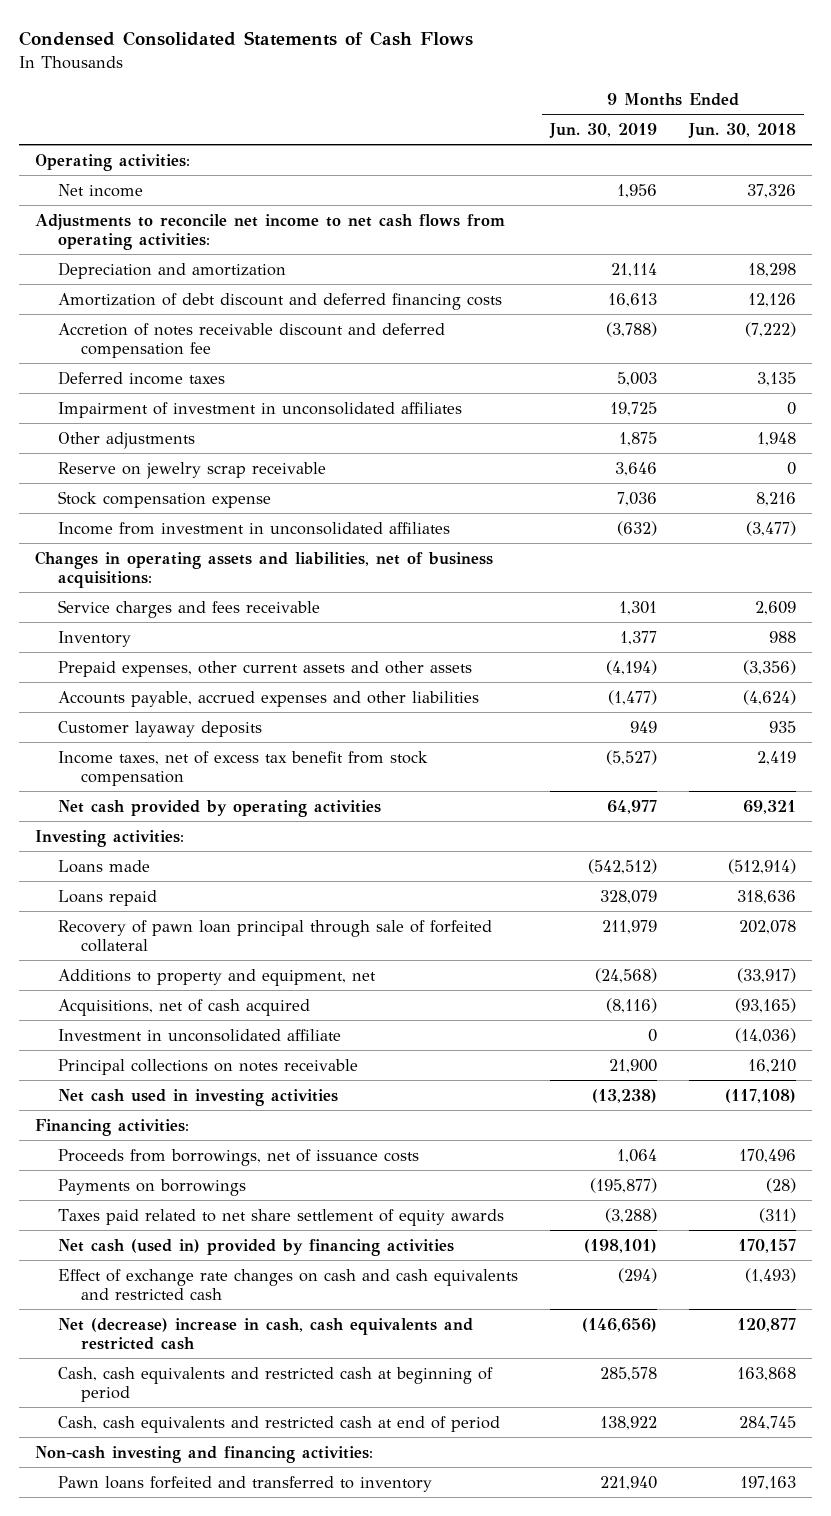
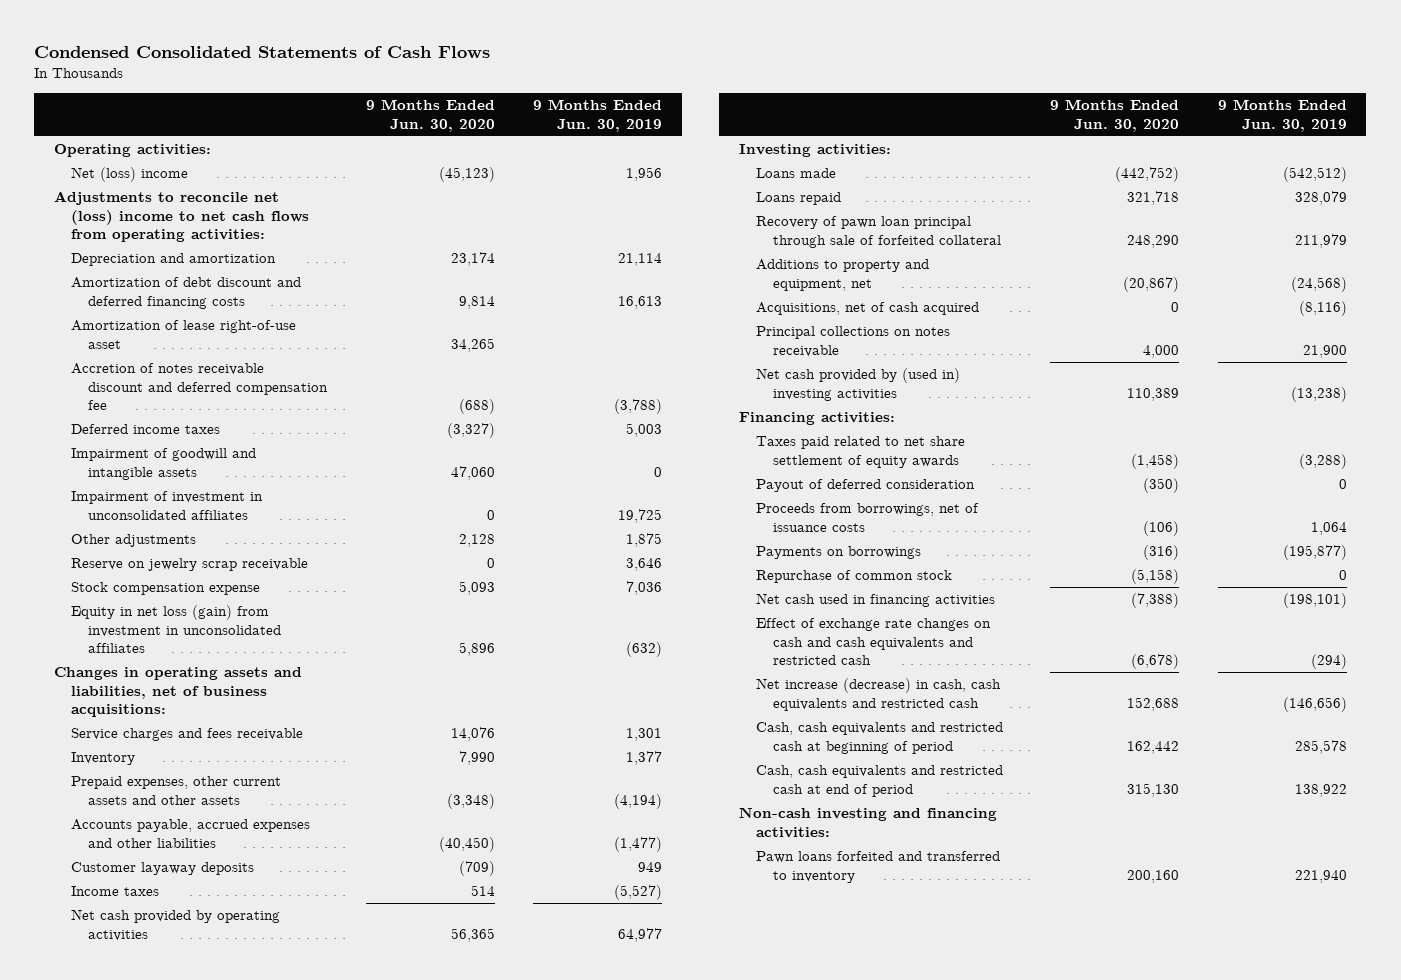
- | 9 Months Ended Jun. 30, 2019 | 9 Months Ended Jun. 30, 2018
+ | 9 Months Ended Jun. 30, 2020 | 9 Months Ended Jun. 30, 2019
- Net income | 1,956 | 37,326
- Adjustments to reconcile net income to net cash flows from operating activities:
+ Net (loss) income | (45,123) | 1,956
+ Adjustments to reconcile net (loss) income to net cash flows from operating activities:
+ Amortization of lease right-of-use asset | 34,265 |
+ Impairment of goodwill and intangible assets | 47,060 | 0
- Income from investment in unconsolidated affiliates | (632) | (3,477)
+ Equity in net loss (gain) from investment in unconsolidated affiliates | 5,896 | (632)
- Income taxes, net of excess tax benefit from stock compensation | (5,527) | 2,419
+ Income taxes | 514 | (5,527)
- Investment in unconsolidated affiliate | 0 | (14,036)
- Net cash used in investing activities | (13,238) | (117,108)
+ Net cash provided by (used in) investing activities | 110,389 | (13,238)
moved up: Taxes paid related to net share settlement of equity awards | (1,458) | (3,288)
+ Payout of deferred consideration | (350) | 0
- Net cash (used in) provided by financing activities | (198,101) | 170,157
+ Repurchase of common stock | (5,158) | 0
+ Net cash used in financing activities | (7,388) | (198,101)
- Net (decrease) increase in cash, cash equivalents and restricted cash | (146,656) | 120,877
+ Net increase (decrease) in cash, cash equivalents and restricted cash | 152,688 | (146,656)

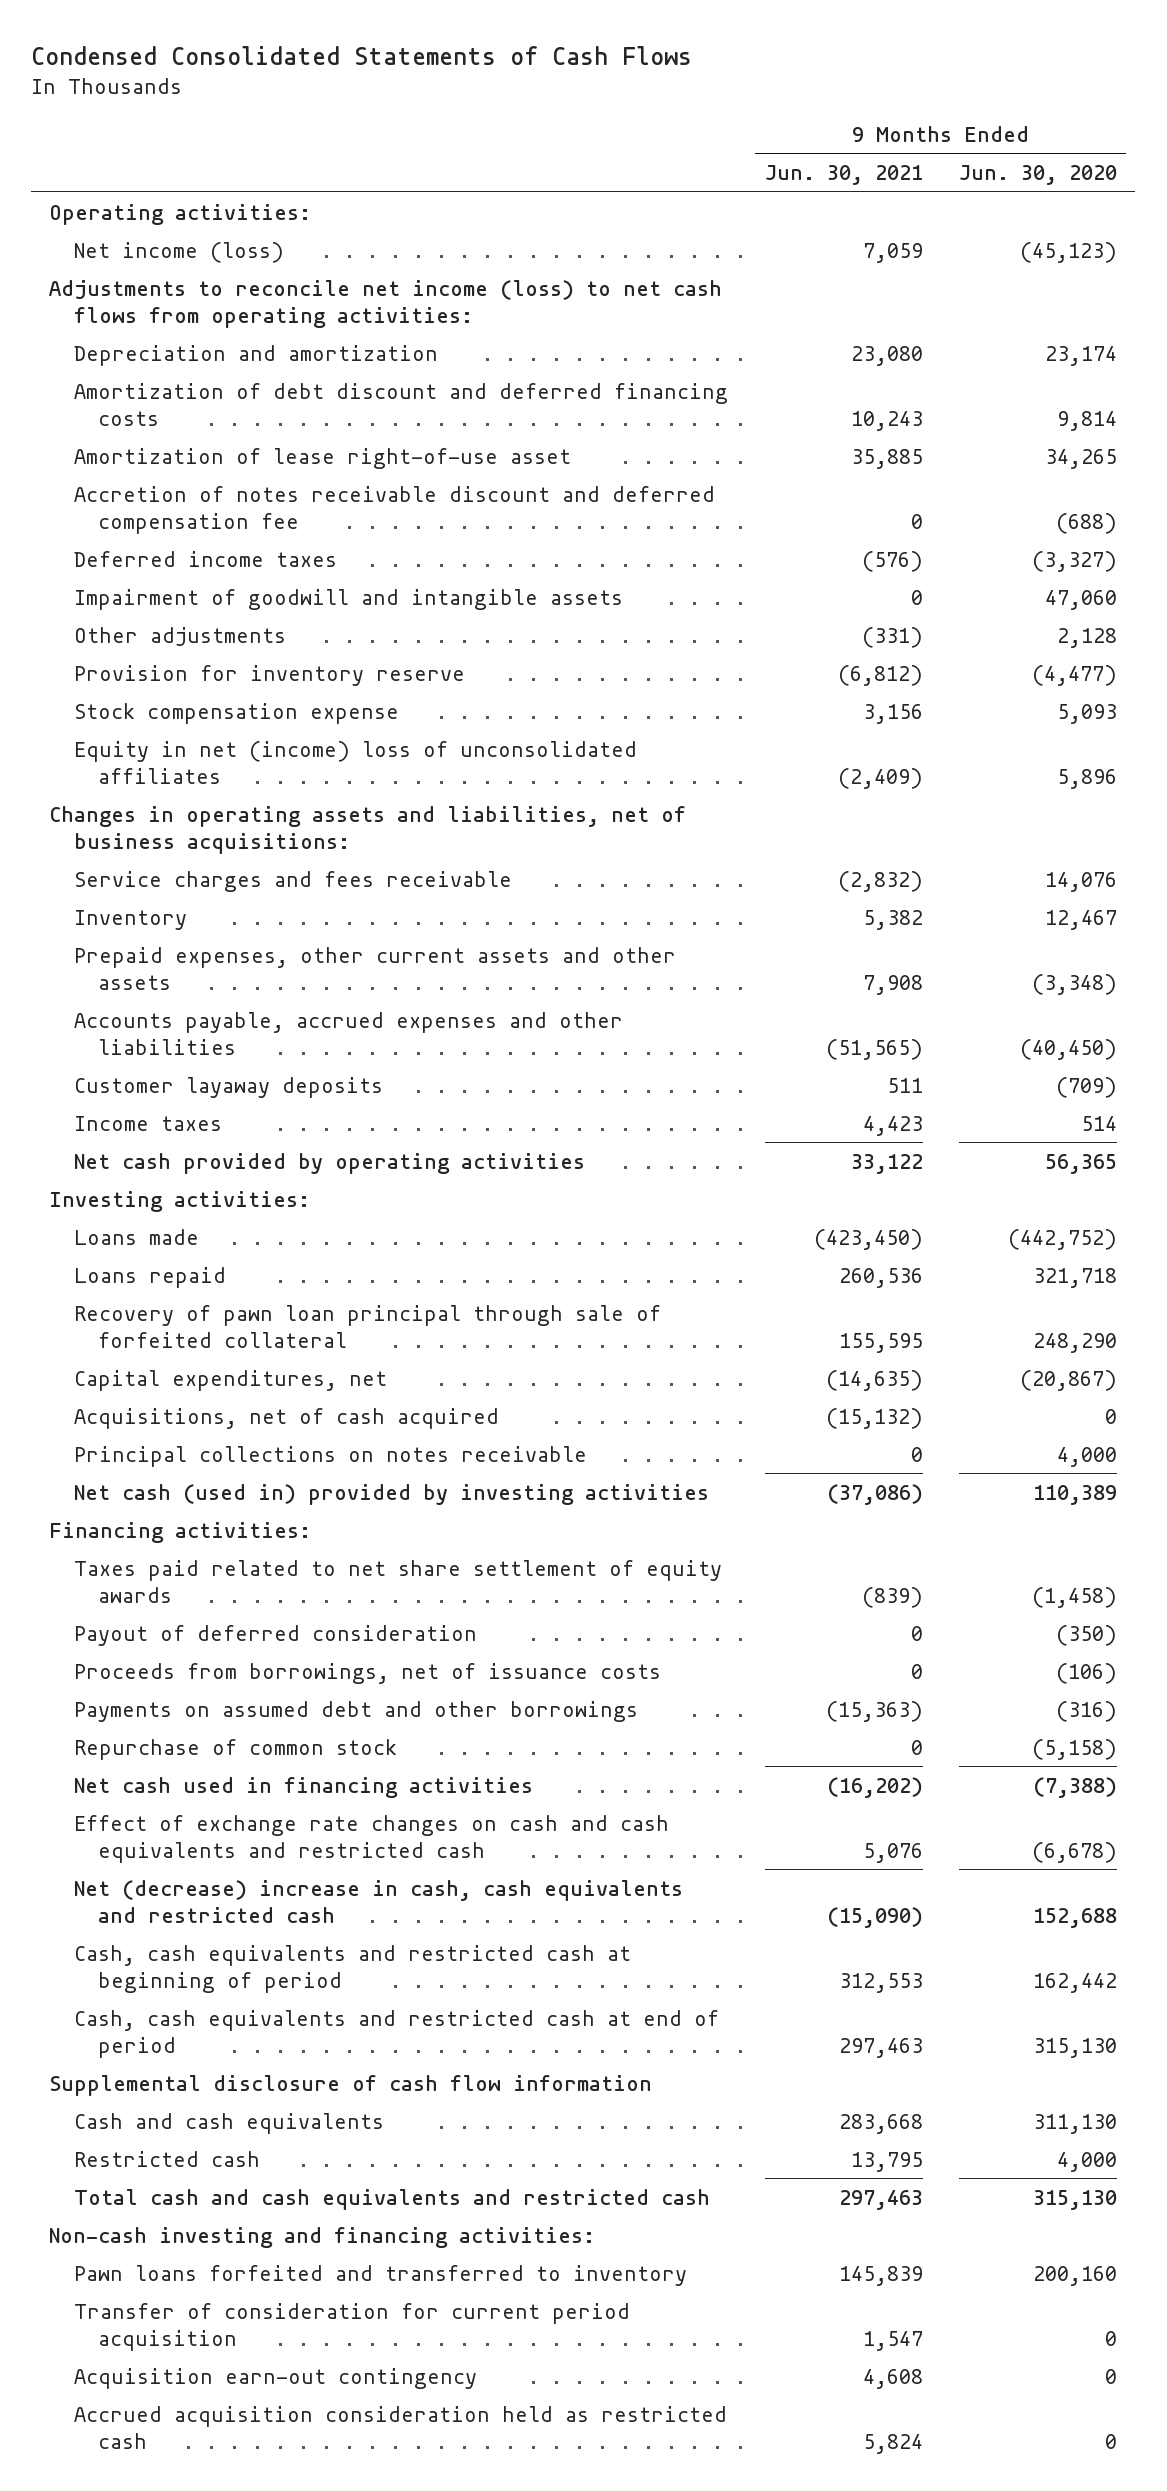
- | 9 Months Ended Jun. 30, 2020 | 9 Months Ended Jun. 30, 2019
+ | 9 Months Ended Jun. 30, 2021 | 9 Months Ended Jun. 30, 2020
- Net (loss) income | (45,123) | 1,956
- Adjustments to reconcile net (loss) income to net cash flows from operating activities:
+ Net income (loss) | 7,059 | (45,123)
+ Adjustments to reconcile net income (loss) to net cash flows from operating activities:
- Impairment of investment in unconsolidated affiliates | 0 | 19,725
- Reserve on jewelry scrap receivable | 0 | 3,646
+ Provision for inventory reserve | (6,812) | (4,477)
- Equity in net loss (gain) from investment in unconsolidated affiliates | 5,896 | (632)
+ Equity in net (income) loss of unconsolidated affiliates | (2,409) | 5,896
- Inventory | 7,990 | 1,377
+ Inventory | 5,382 | 12,467
- Additions to property and equipment, net | (20,867) | (24,568)
+ Capital expenditures, net | (14,635) | (20,867)
- Net cash provided by (used in) investing activities | 110,389 | (13,238)
+ Net cash (used in) provided by investing activities | (37,086) | 110,389
- Payments on borrowings | (316) | (195,877)
+ Payments on assumed debt and other borrowings | (15,363) | (316)
- Net increase (decrease) in cash, cash equivalents and restricted cash | 152,688 | (146,656)
+ Net (decrease) increase in cash, cash equivalents and restricted cash | (15,090) | 152,688
+ Supplemental disclosure of cash flow information
+ Cash and cash equivalents | 283,668 | 311,130
+ Restricted cash | 13,795 | 4,000
+ Total cash and cash equivalents and restricted cash | 297,463 | 315,130
+ Transfer of consideration for current period acquisition | 1,547 | 0
+ Acquisition earn-out contingency | 4,608 | 0
+ Accrued acquisition consideration held as restricted cash | 5,824 | 0

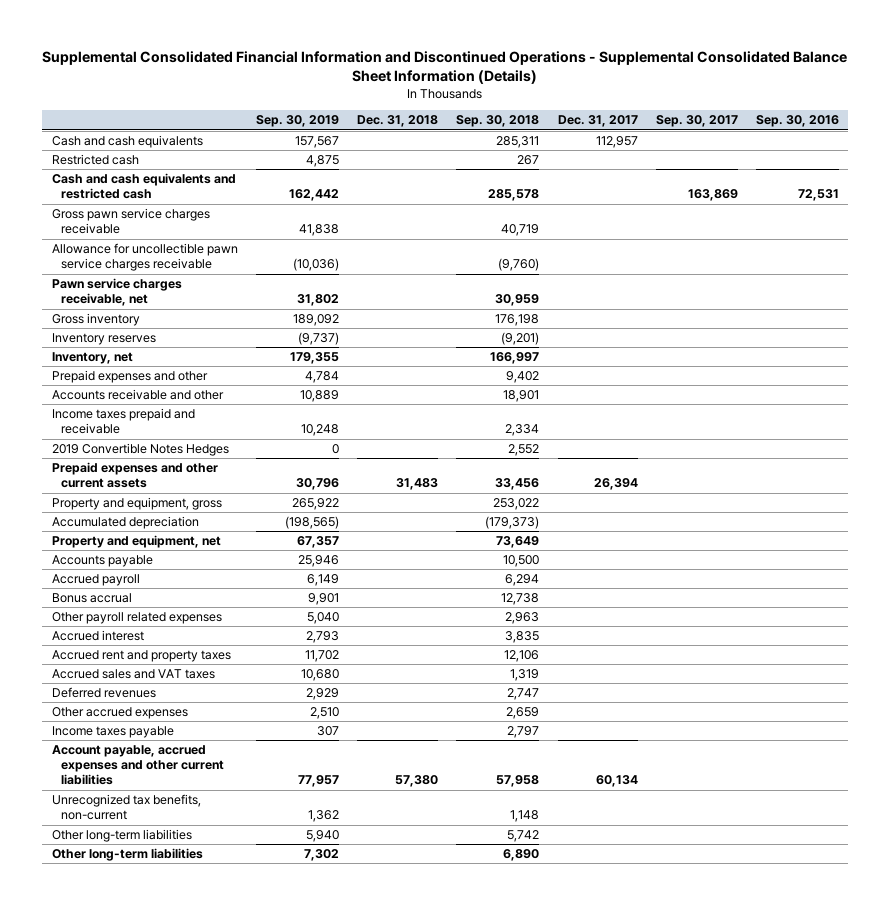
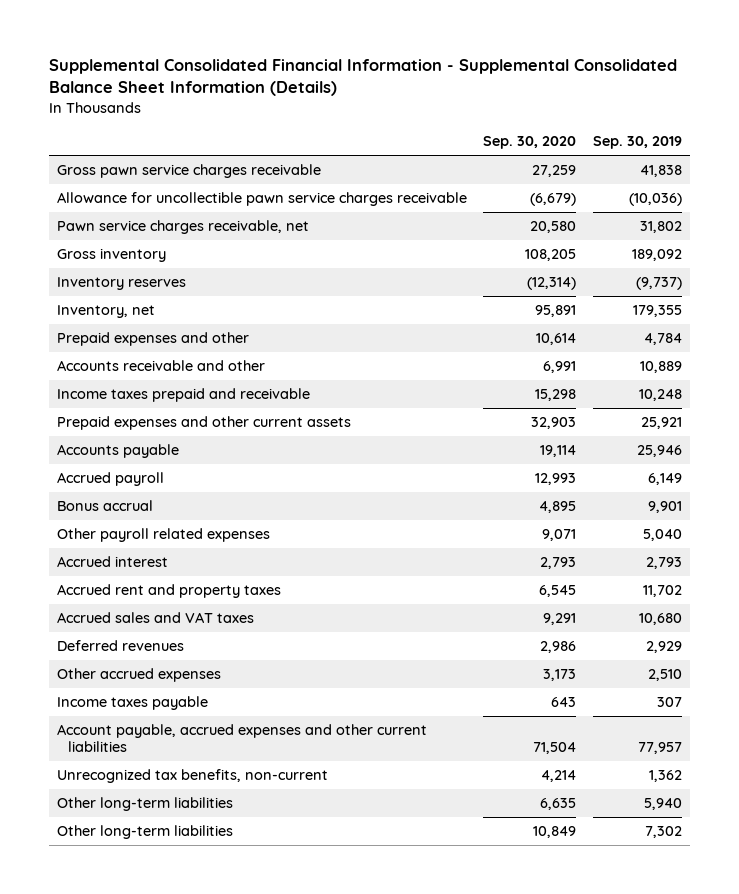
- Supplemental Consolidated Financial Information and Discontinued Operations - Supplemental Consolidated Balance Sheet Information (Details)
+ Supplemental Consolidated Financial Information - Supplemental Consolidated Balance Sheet Information (Details)
- | Sep. 30, 2019 | Dec. 31, 2018 | Sep. 30, 2018 | Dec. 31, 2017 | Sep. 30, 2017 | Sep. 30, 2016
+ | Sep. 30, 2020 | Sep. 30, 2019
- Cash and cash equivalents | 157,567 | | 285,311 | 112,957 | |
- Restricted cash | 4,875 | | 267 | | |
- Cash and cash equivalents and restricted cash | 162,442 | | 285,578 | | 163,869 | 72,531
- 2019 Convertible Notes Hedges | 0 | | 2,552 | | |
- Prepaid expenses and other current assets | 30,796 | 31,483 | 33,456 | 26,394 | |
- Property and equipment, gross | 265,922 | | 253,022 | | |
- Accumulated depreciation | (198,565) | | (179,373) | | |
- Property and equipment, net | 67,357 | | 73,649 | | |
+ Prepaid expenses and other current assets | 32,903 | 25,921

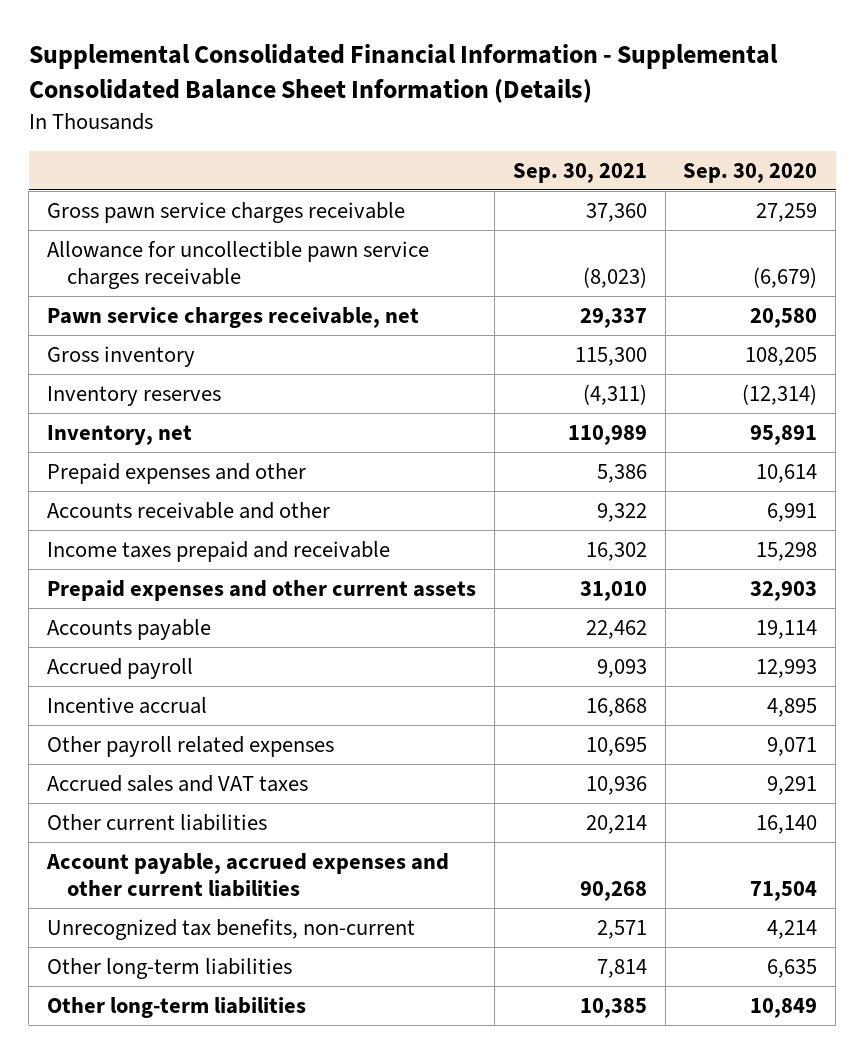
- | Sep. 30, 2020 | Sep. 30, 2019
+ | Sep. 30, 2021 | Sep. 30, 2020
- Bonus accrual | 4,895 | 9,901
+ Incentive accrual | 16,868 | 4,895
- Accrued interest | 2,793 | 2,793
- Accrued rent and property taxes | 6,545 | 11,702
- Deferred revenues | 2,986 | 2,929
- Other accrued expenses | 3,173 | 2,510
- Income taxes payable | 643 | 307
+ Other current liabilities | 20,214 | 16,140

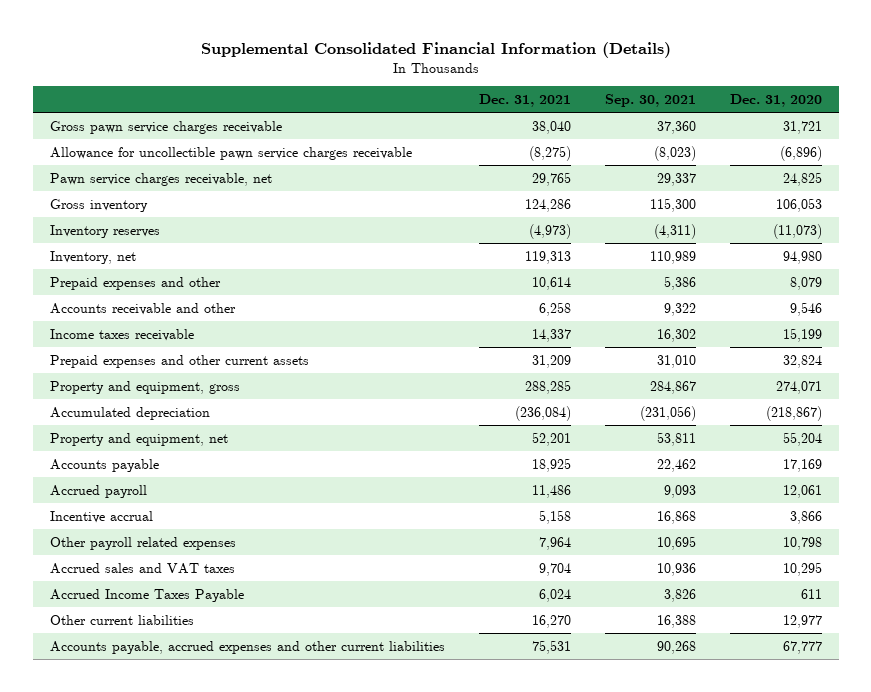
- Supplemental Consolidated Financial Information - Supplemental Consolidated Balance Sheet Information (Details)
+ Supplemental Consolidated Financial Information (Details)
- | Sep. 30, 2021 | Sep. 30, 2020
+ | Dec. 31, 2021 | Sep. 30, 2021 | Dec. 31, 2020
- Income taxes prepaid and receivable | 16,302 | 15,298
+ Income taxes receivable | 14,337 | 16,302 | 15,199
+ Property and equipment, gross | 288,285 | 284,867 | 274,071
+ Accumulated depreciation | (236,084) | (231,056) | (218,867)
+ Property and equipment, net | 52,201 | 53,811 | 55,204
- Other current liabilities | 20,214 | 16,140
- Account payable, accrued expenses and other current liabilities | 90,268 | 71,504
- Unrecognized tax benefits, non-current | 2,571 | 4,214
- Other long-term liabilities | 7,814 | 6,635
- Other long-term liabilities | 10,385 | 10,849
+ Accrued Income Taxes Payable | 6,024 | 3,826 | 611
+ Other current liabilities | 16,270 | 16,388 | 12,977
+ Accounts payable, accrued expenses and other current liabilities | 75,531 | 90,268 | 67,777

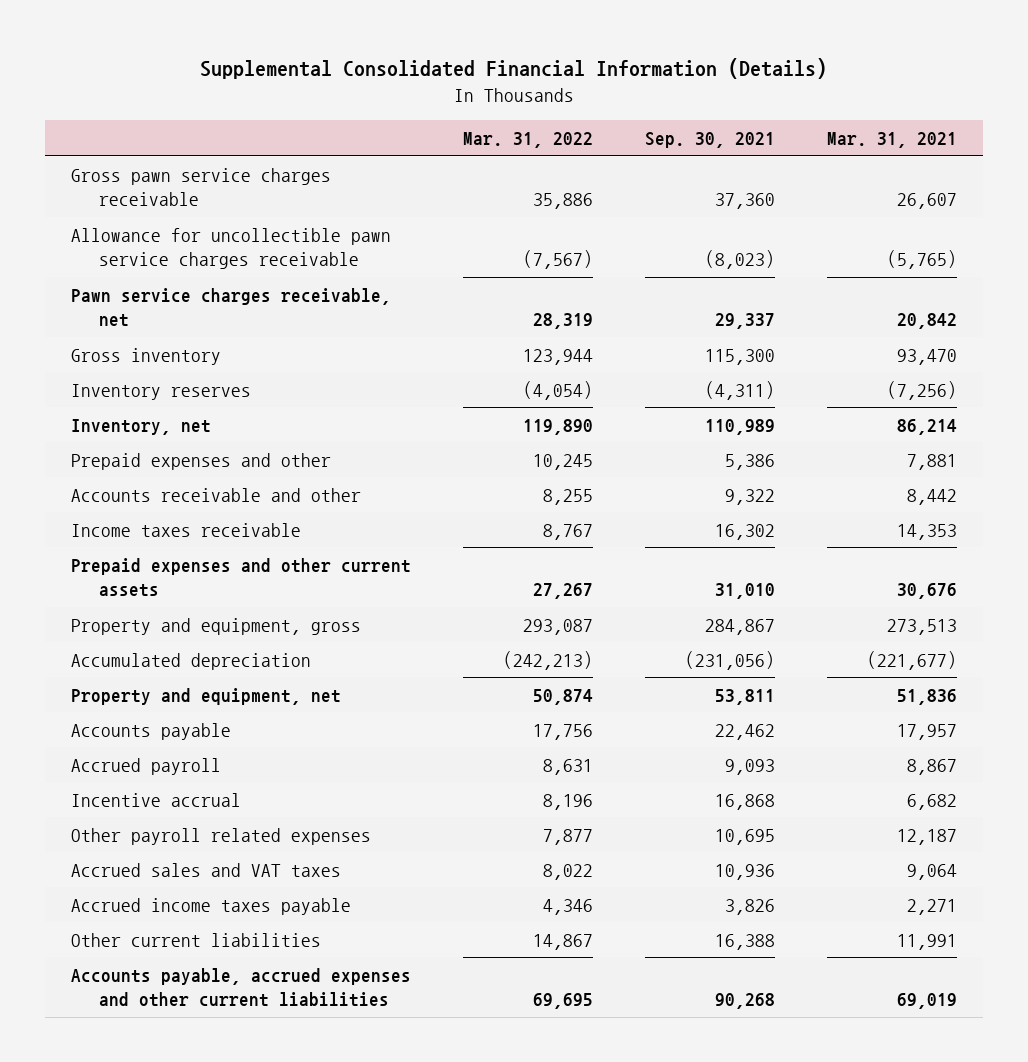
- | Dec. 31, 2021 | Sep. 30, 2021 | Dec. 31, 2020
+ | Mar. 31, 2022 | Sep. 30, 2021 | Mar. 31, 2021
- Accrued Income Taxes Payable | 6,024 | 3,826 | 611
+ Accrued income taxes payable | 4,346 | 3,826 | 2,271

